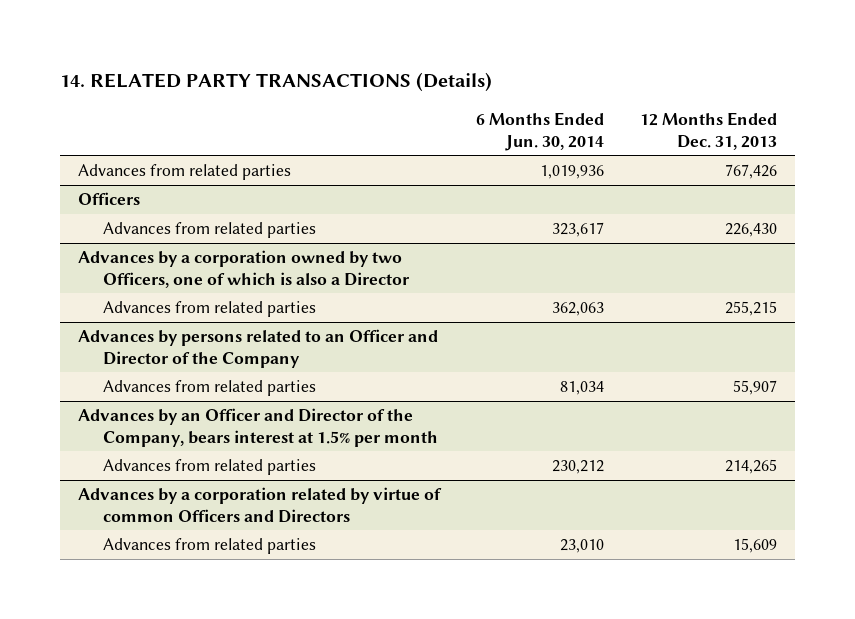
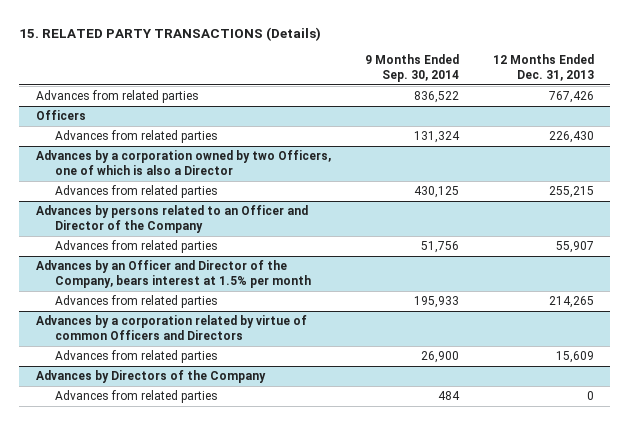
- 14. RELATED PARTY TRANSACTIONS (Details)
+ 15. RELATED PARTY TRANSACTIONS (Details)
- | 6 Months Ended Jun. 30, 2014 | 12 Months Ended Dec. 31, 2013
+ | 9 Months Ended Sep. 30, 2014 | 12 Months Ended Dec. 31, 2013
+ Advances by Directors of the Company
+ Advances from related parties | 484 | 0

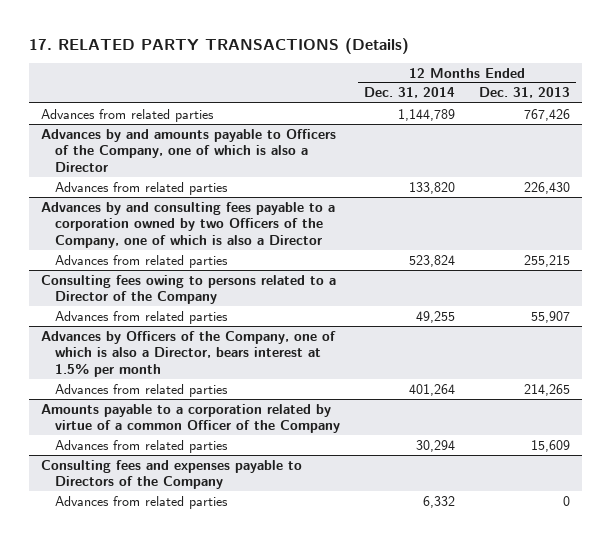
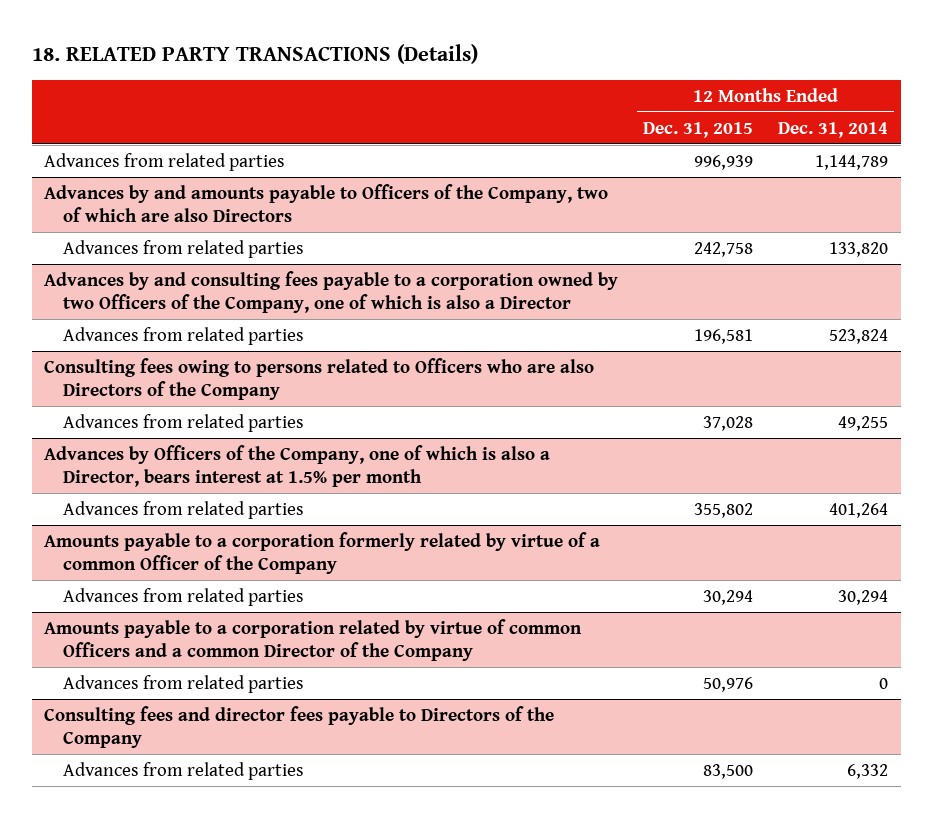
- 17. RELATED PARTY TRANSACTIONS (Details)
+ 18. RELATED PARTY TRANSACTIONS (Details)
- | 12 Months Ended Dec. 31, 2014 | 12 Months Ended Dec. 31, 2013
+ | 12 Months Ended Dec. 31, 2015 | 12 Months Ended Dec. 31, 2014
- Advances by and amounts payable to Officers of the Company, one of which is also a Director
+ Advances by and amounts payable to Officers of the Company, two of which are also Directors
- Consulting fees owing to persons related to a Director of the Company
+ Consulting fees owing to persons related to Officers who are also Directors of the Company
- Amounts payable to a corporation related by virtue of a common Officer of the Company
+ Amounts payable to a corporation formerly related by virtue of a common Officer of the Company
- Consulting fees and expenses payable to Directors of the Company
+ Amounts payable to a corporation related by virtue of common Officers and a common Director of the Company
+ Advances from related parties | 50,976 | 0
+ Consulting fees and director fees payable to Directors of the Company

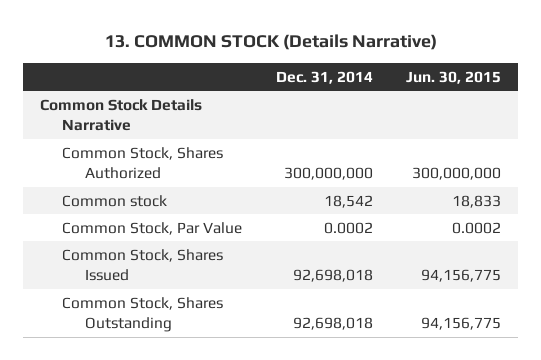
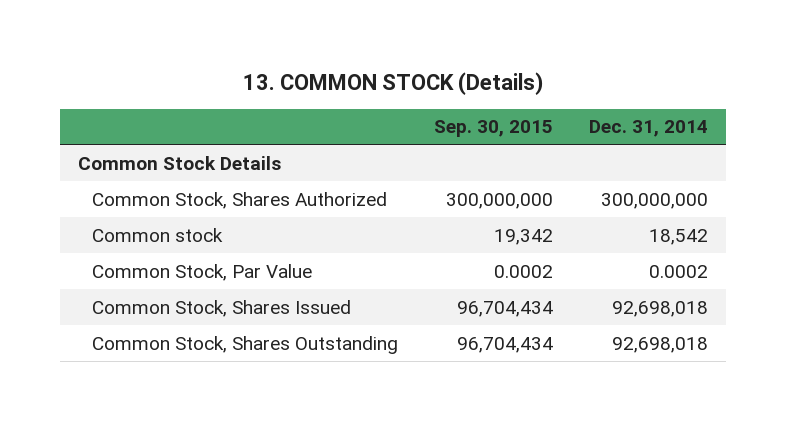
- 13. COMMON STOCK (Details Narrative)
+ 13. COMMON STOCK (Details)
- | Dec. 31, 2014 | Jun. 30, 2015
+ | Sep. 30, 2015 | Dec. 31, 2014
- Common Stock Details Narrative
+ Common Stock Details

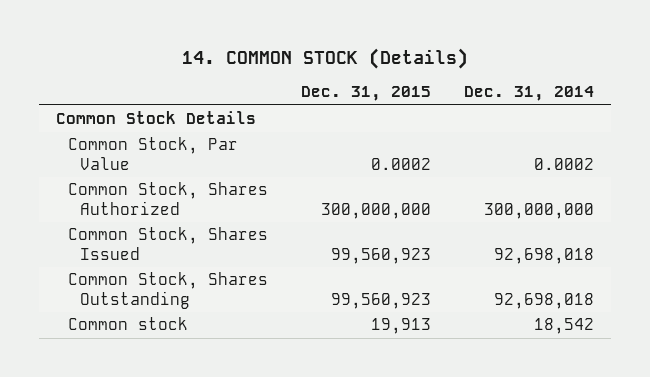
- 13. COMMON STOCK (Details)
+ 14. COMMON STOCK (Details)
- | Sep. 30, 2015 | Dec. 31, 2014
+ | Dec. 31, 2015 | Dec. 31, 2014
moved down: Common Stock, Shares Authorized | 300,000,000 | 300,000,000
moved down: Common stock | 19,913 | 18,542

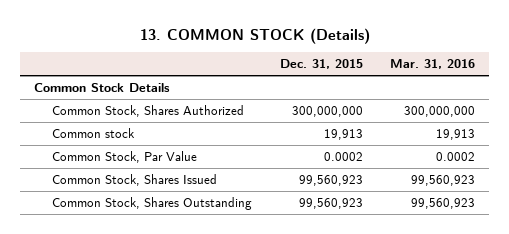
- 14. COMMON STOCK (Details)
+ 13. COMMON STOCK (Details)
- | Dec. 31, 2015 | Dec. 31, 2014
+ | Dec. 31, 2015 | Mar. 31, 2016
moved up: Common stock | 19,913 | 19,913
moved down: Common Stock, Par Value | 0.0002 | 0.0002

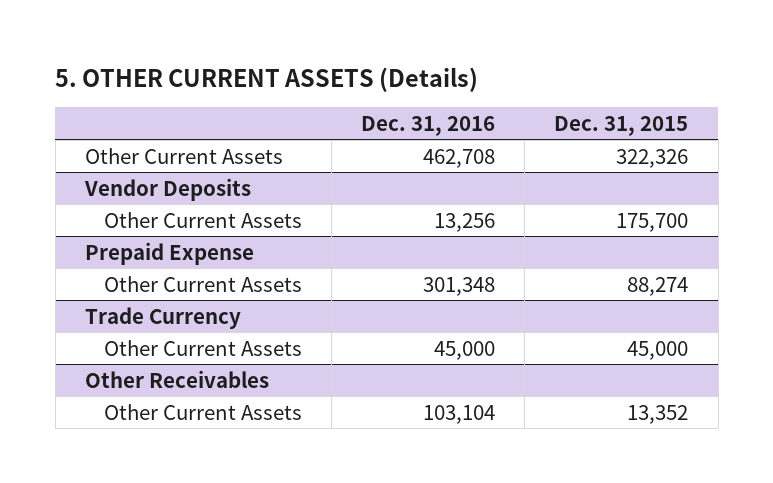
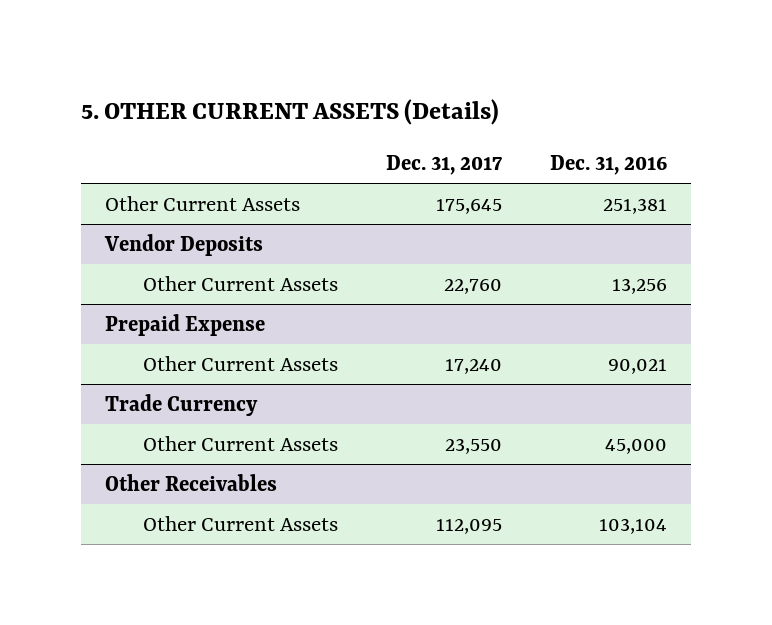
- | Dec. 31, 2016 | Dec. 31, 2015
+ | Dec. 31, 2017 | Dec. 31, 2016
- Other Current Assets | 462,708 | 322,326
+ Other Current Assets | 175,645 | 251,381
@ Prepaid Expense
- Other Current Assets | 301,348 | 88,274
+ Other Current Assets | 17,240 | 90,021

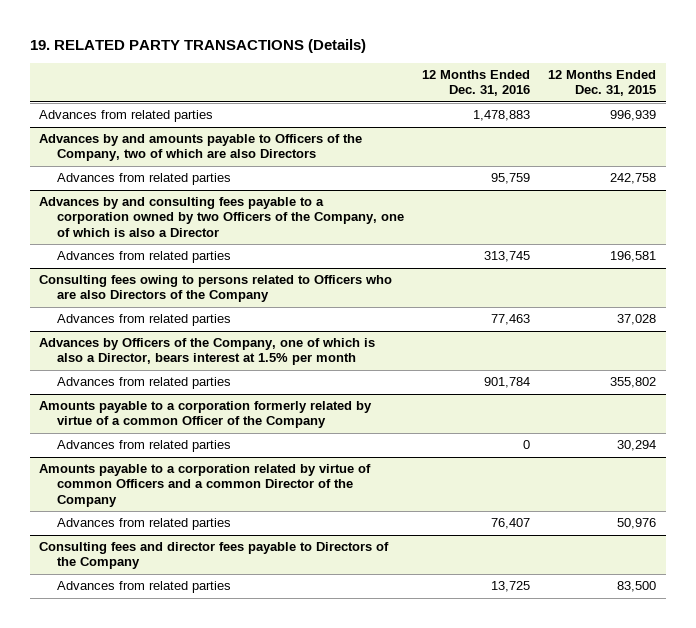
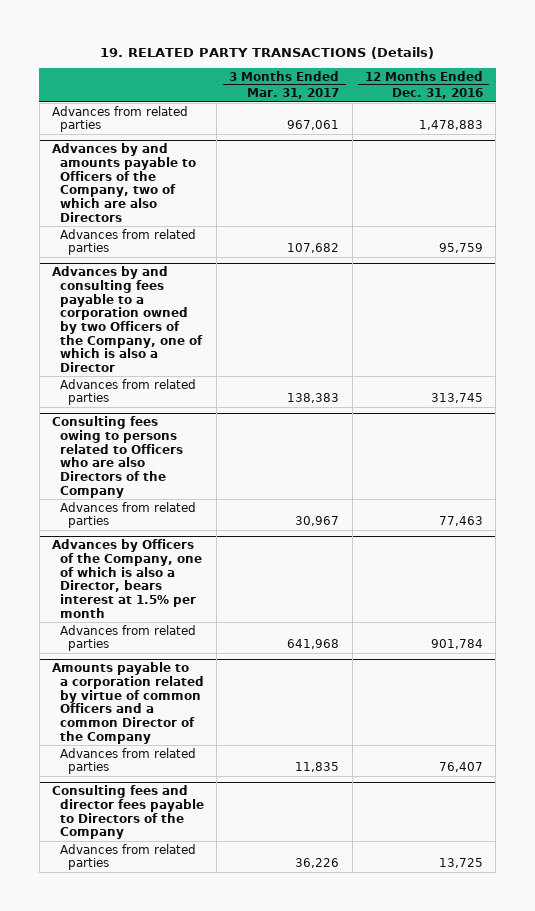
- | 12 Months Ended Dec. 31, 2016 | 12 Months Ended Dec. 31, 2015
+ | 3 Months Ended Mar. 31, 2017 | 12 Months Ended Dec. 31, 2016
- Amounts payable to a corporation formerly related by virtue of a common Officer of the Company
- Advances from related parties | 0 | 30,294

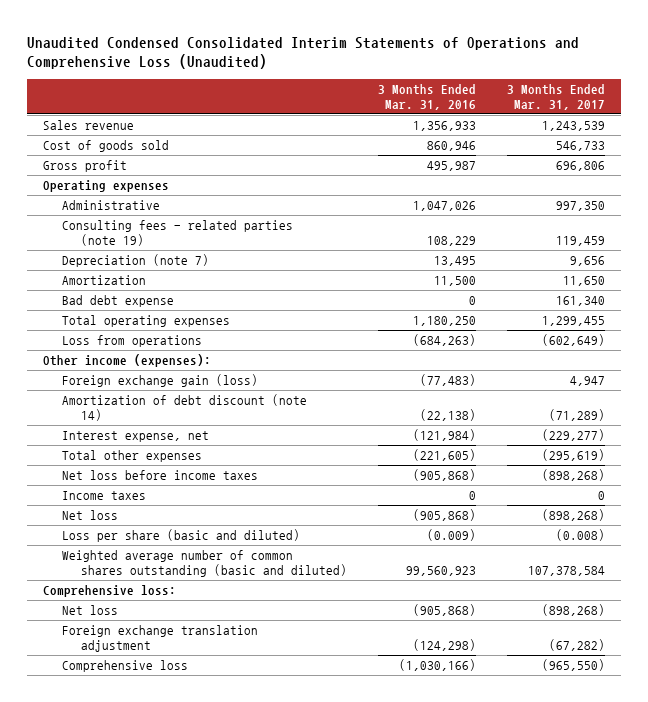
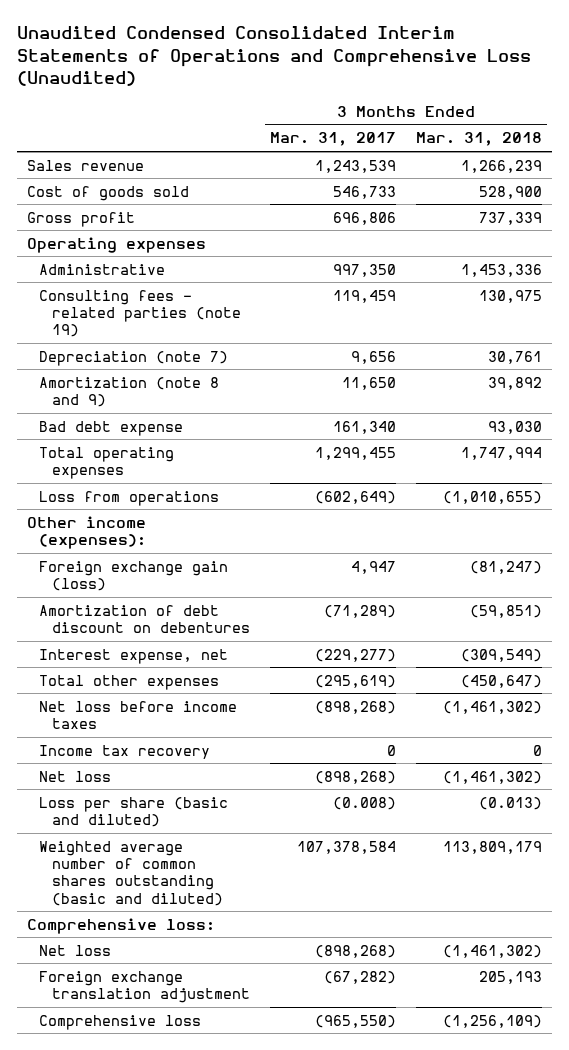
- | 3 Months Ended Mar. 31, 2016 | 3 Months Ended Mar. 31, 2017
+ | 3 Months Ended Mar. 31, 2017 | 3 Months Ended Mar. 31, 2018
- Amortization | 11,500 | 11,650
+ Amortization (note 8 and 9) | 11,650 | 39,892
- Amortization of debt discount (note 14) | (22,138) | (71,289)
+ Amortization of debt discount on debentures | (71,289) | (59,851)
- Income taxes | 0 | 0
+ Income tax recovery | 0 | 0

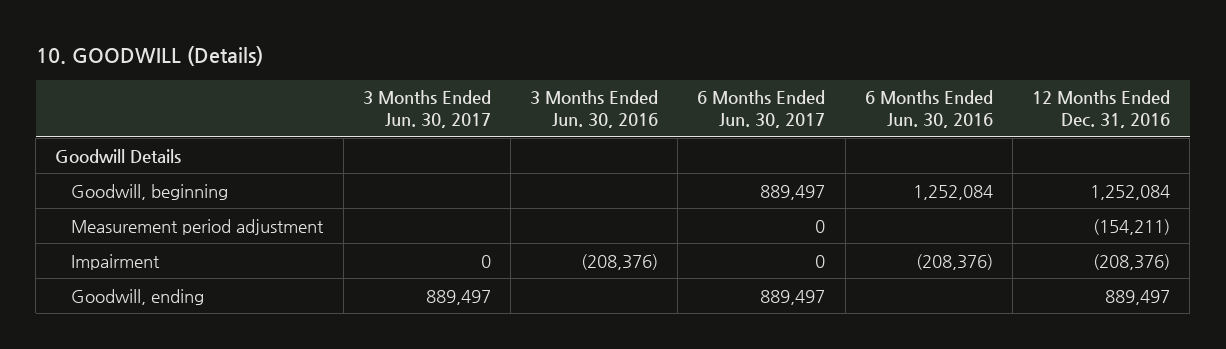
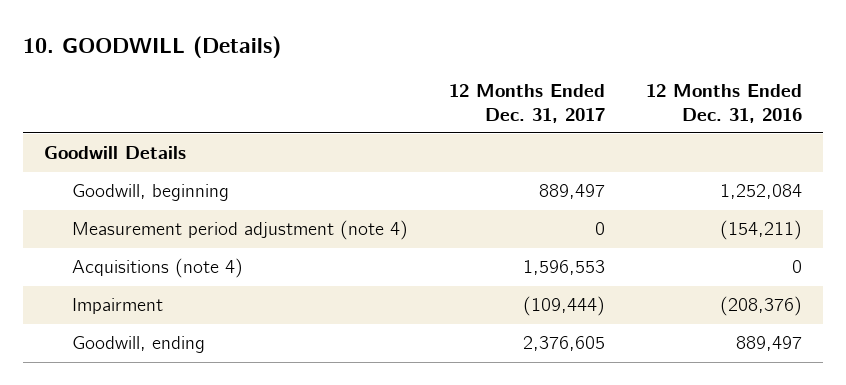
- | 3 Months Ended Jun. 30, 2017 | 3 Months Ended Jun. 30, 2016 | 6 Months Ended Jun. 30, 2017 | 6 Months Ended Jun. 30, 2016 | 12 Months Ended Dec. 31, 2016
+ | 12 Months Ended Dec. 31, 2017 | 12 Months Ended Dec. 31, 2016
- Measurement period adjustment | | | 0 | | (154,211)
+ Measurement period adjustment (note 4) | 0 | (154,211)
+ Acquisitions (note 4) | 1,596,553 | 0

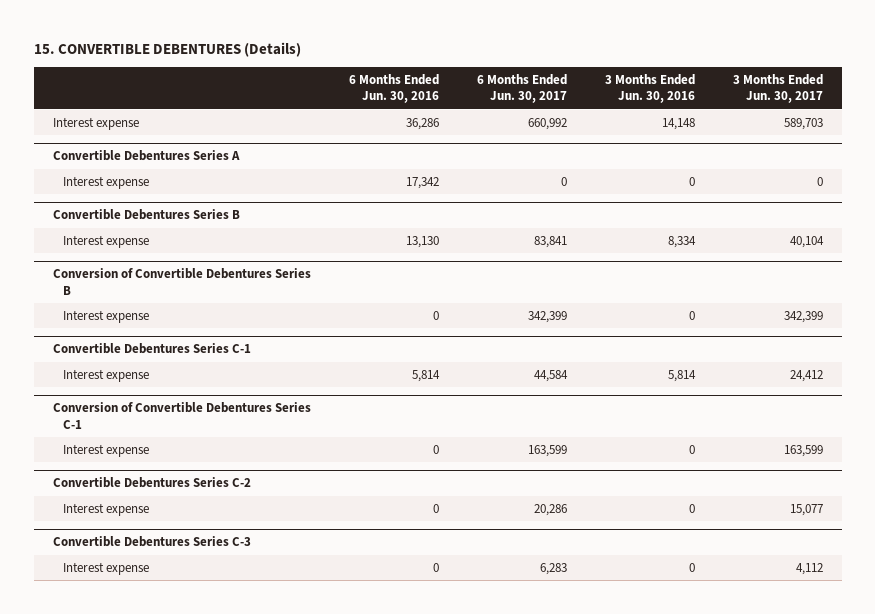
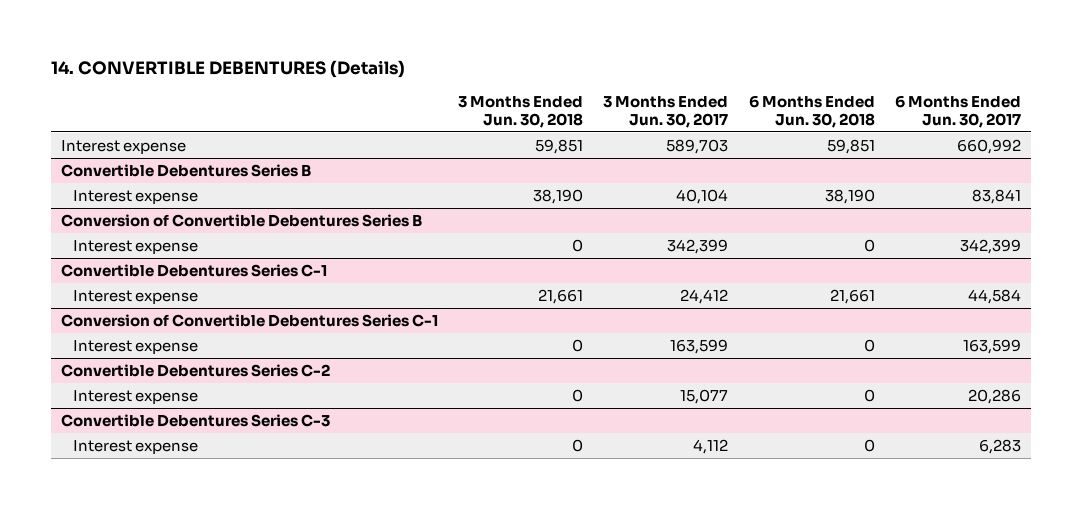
- 15. CONVERTIBLE DEBENTURES (Details)
+ 14. CONVERTIBLE DEBENTURES (Details)
- | 6 Months Ended Jun. 30, 2016 | 6 Months Ended Jun. 30, 2017 | 3 Months Ended Jun. 30, 2016 | 3 Months Ended Jun. 30, 2017
+ | 3 Months Ended Jun. 30, 2018 | 3 Months Ended Jun. 30, 2017 | 6 Months Ended Jun. 30, 2018 | 6 Months Ended Jun. 30, 2017
- Convertible Debentures Series A
- Interest expense | 17,342 | 0 | 0 | 0

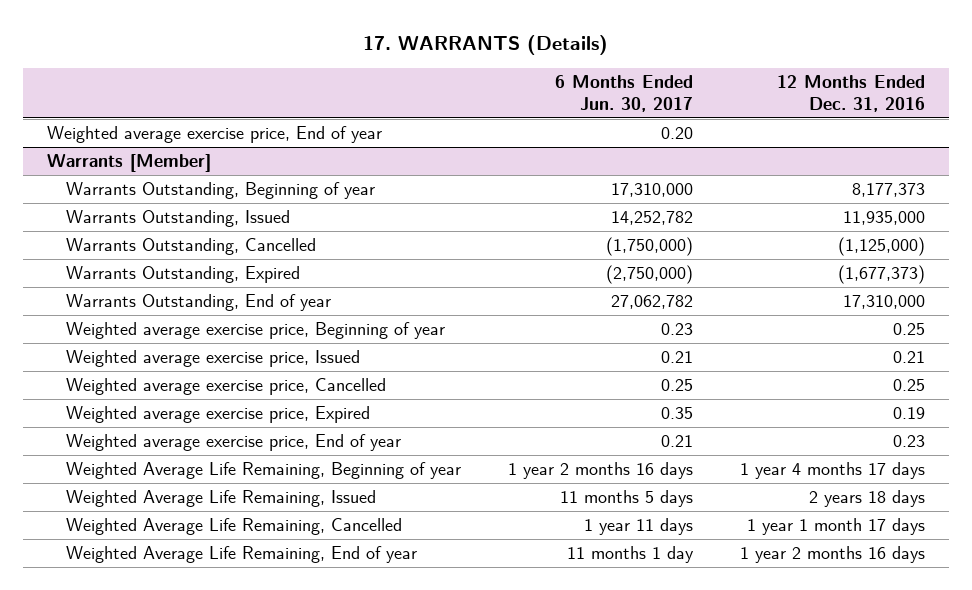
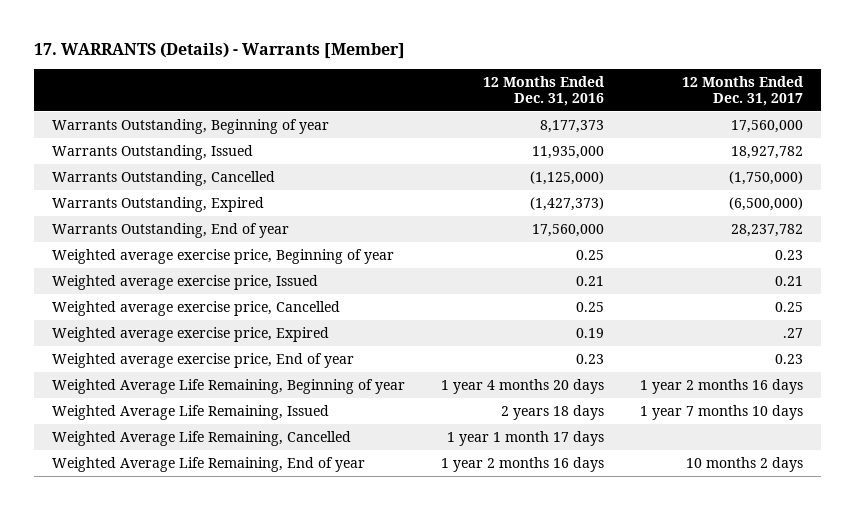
- 17. WARRANTS (Details)
+ 17. WARRANTS (Details) - Warrants [Member]
- | 6 Months Ended Jun. 30, 2017 | 12 Months Ended Dec. 31, 2016
+ | 12 Months Ended Dec. 31, 2016 | 12 Months Ended Dec. 31, 2017
- Weighted average exercise price, End of year | 0.20 |
- Warrants [Member]
- Warrants Outstanding, Expired | (2,750,000) | (1,677,373)
- Warrants Outstanding, End of year | 27,062,782 | 17,310,000
+ Warrants Outstanding, Expired | (1,427,373) | (6,500,000)
+ Warrants Outstanding, End of year | 17,560,000 | 28,237,782
- Weighted Average Life Remaining, Beginning of year | 1 year 2 months 16 days | 1 year 4 months 17 days
+ Weighted Average Life Remaining, Beginning of year | 1 year 4 months 20 days | 1 year 2 months 16 days

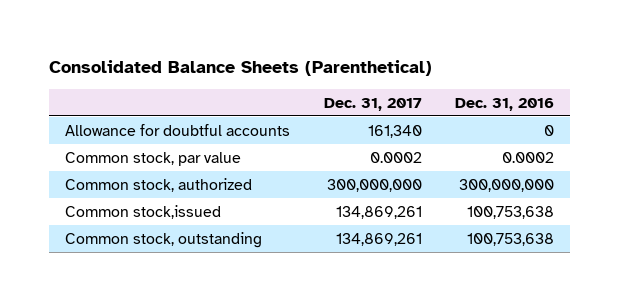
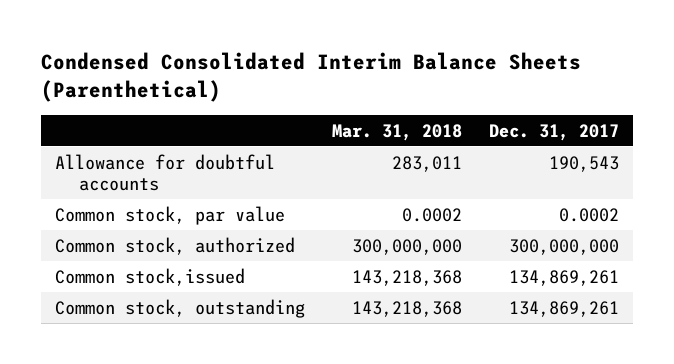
- Consolidated Balance Sheets (Parenthetical)
+ Condensed Consolidated Interim Balance Sheets (Parenthetical)
- | Dec. 31, 2017 | Dec. 31, 2016
+ | Mar. 31, 2018 | Dec. 31, 2017
- Allowance for doubtful accounts | 161,340 | 0
+ Allowance for doubtful accounts | 283,011 | 190,543

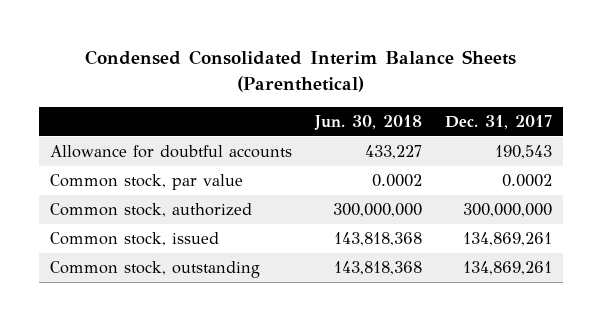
- | Mar. 31, 2018 | Dec. 31, 2017
+ | Jun. 30, 2018 | Dec. 31, 2017
- Common stock,issued | 143,218,368 | 134,869,261
+ Common stock, issued | 143,818,368 | 134,869,261

